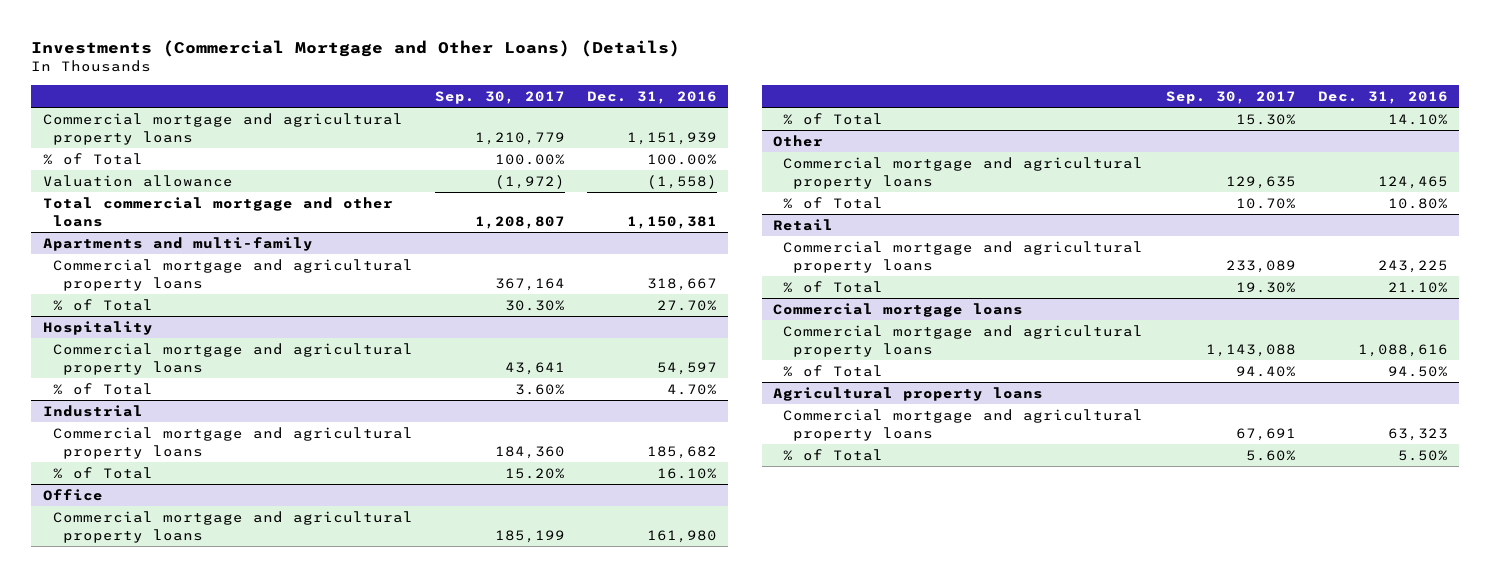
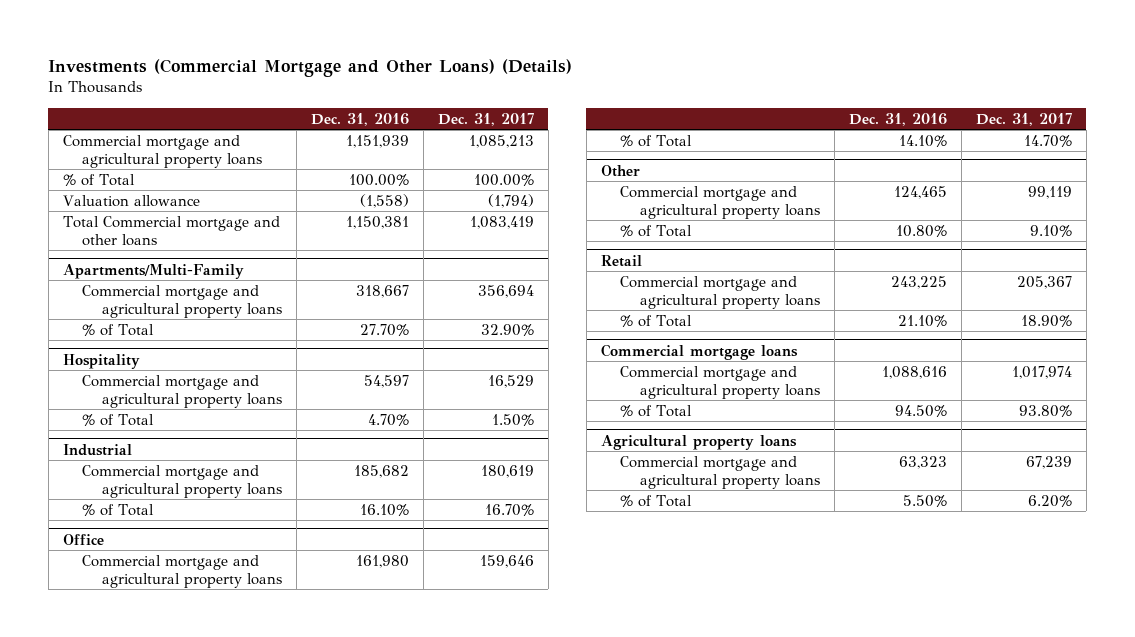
- | Sep. 30, 2017 | Dec. 31, 2016
+ | Dec. 31, 2016 | Dec. 31, 2017
- Total commercial mortgage and other loans | 1,208,807 | 1,150,381
- Apartments and multi-family
+ Total Commercial mortgage and other loans | 1,150,381 | 1,083,419
+ Apartments/Multi-Family

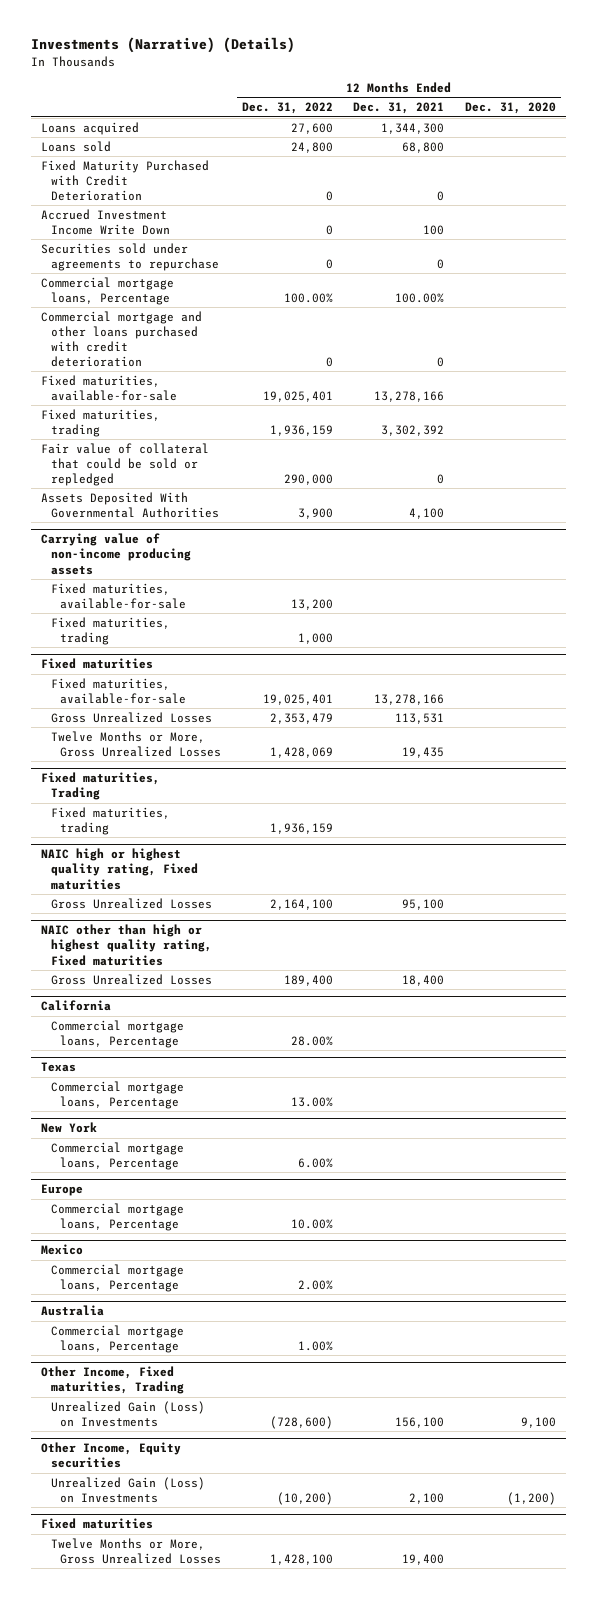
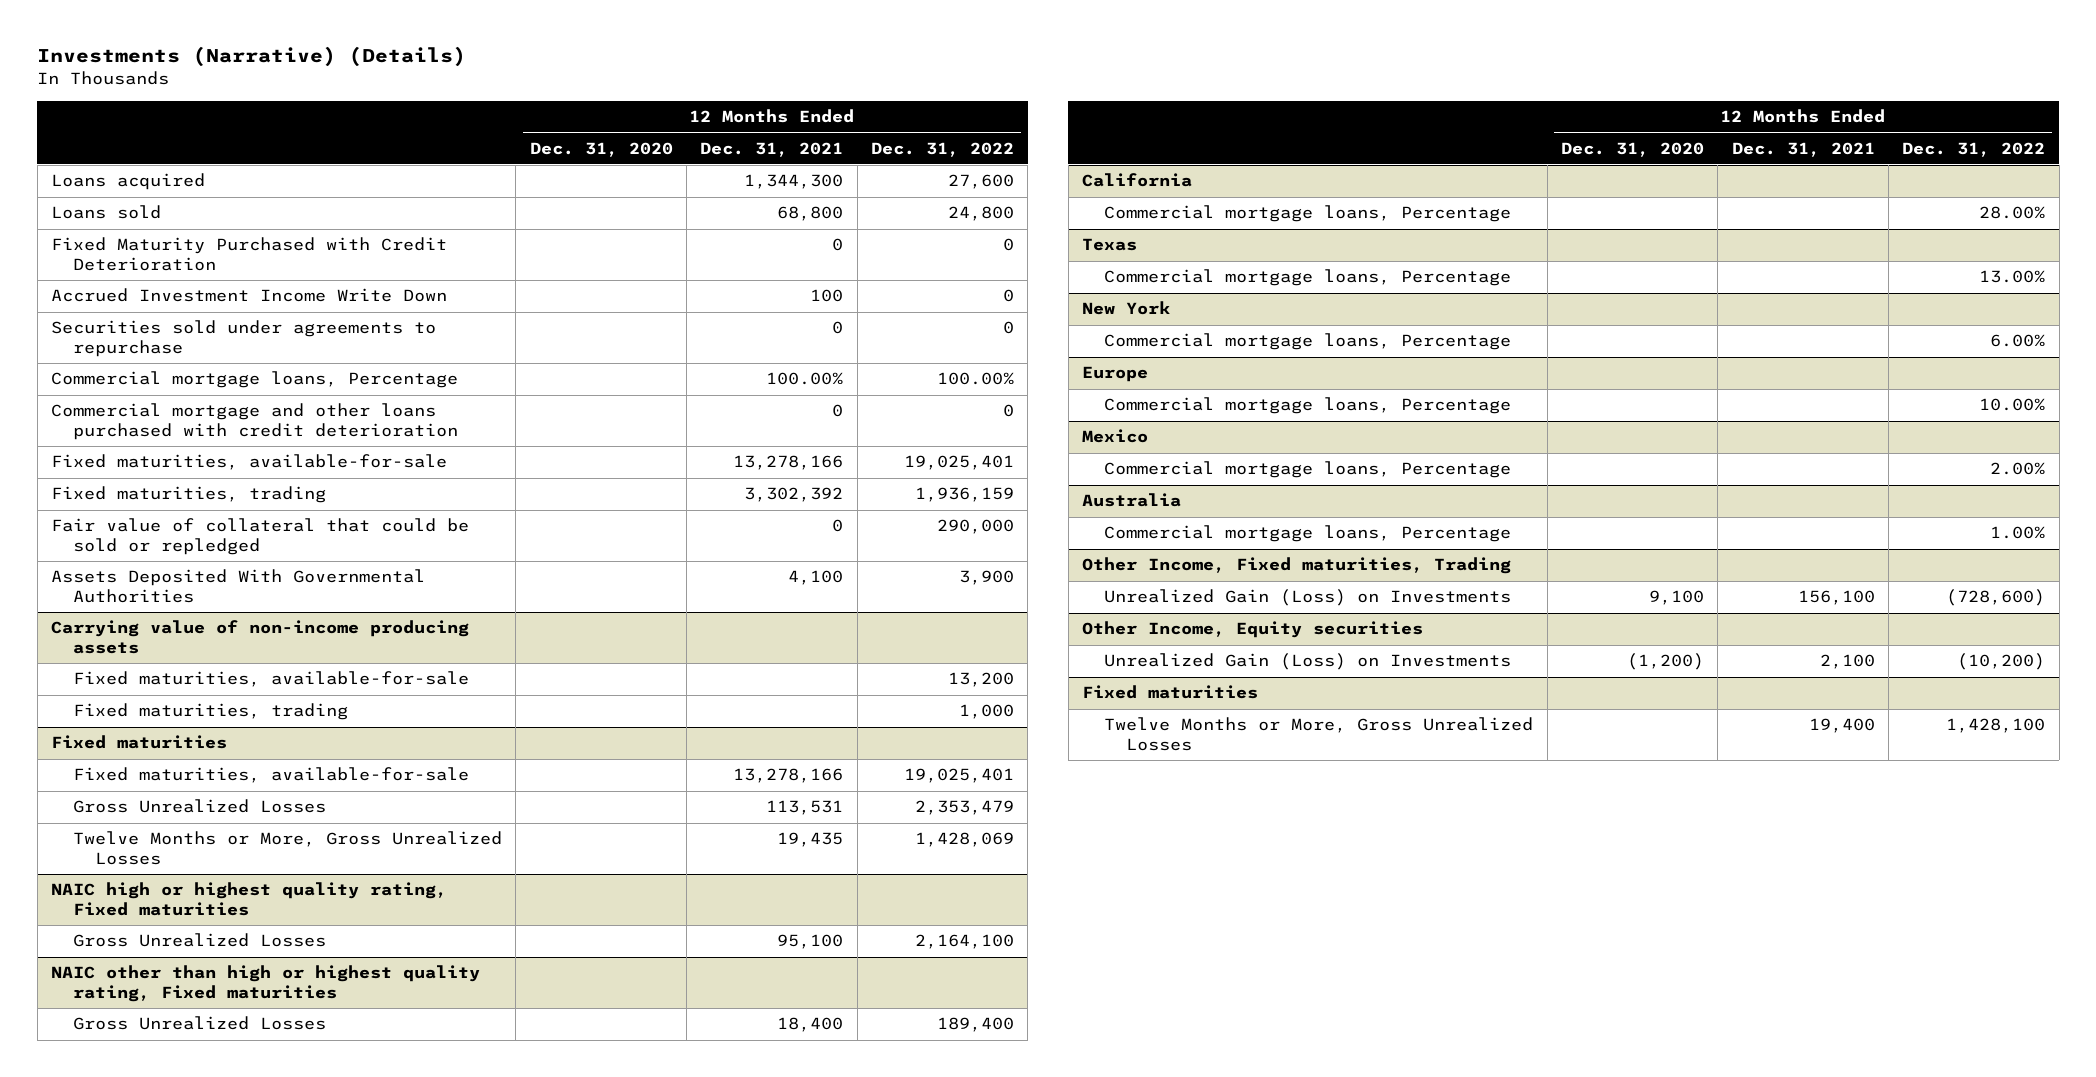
- | 12 Months Ended Dec. 31, 2022 | 12 Months Ended Dec. 31, 2021 | 12 Months Ended Dec. 31, 2020
+ | 12 Months Ended Dec. 31, 2020 | 12 Months Ended Dec. 31, 2021 | 12 Months Ended Dec. 31, 2022
- Fixed maturities, Trading
- Fixed maturities, trading | 1,936,159 | |

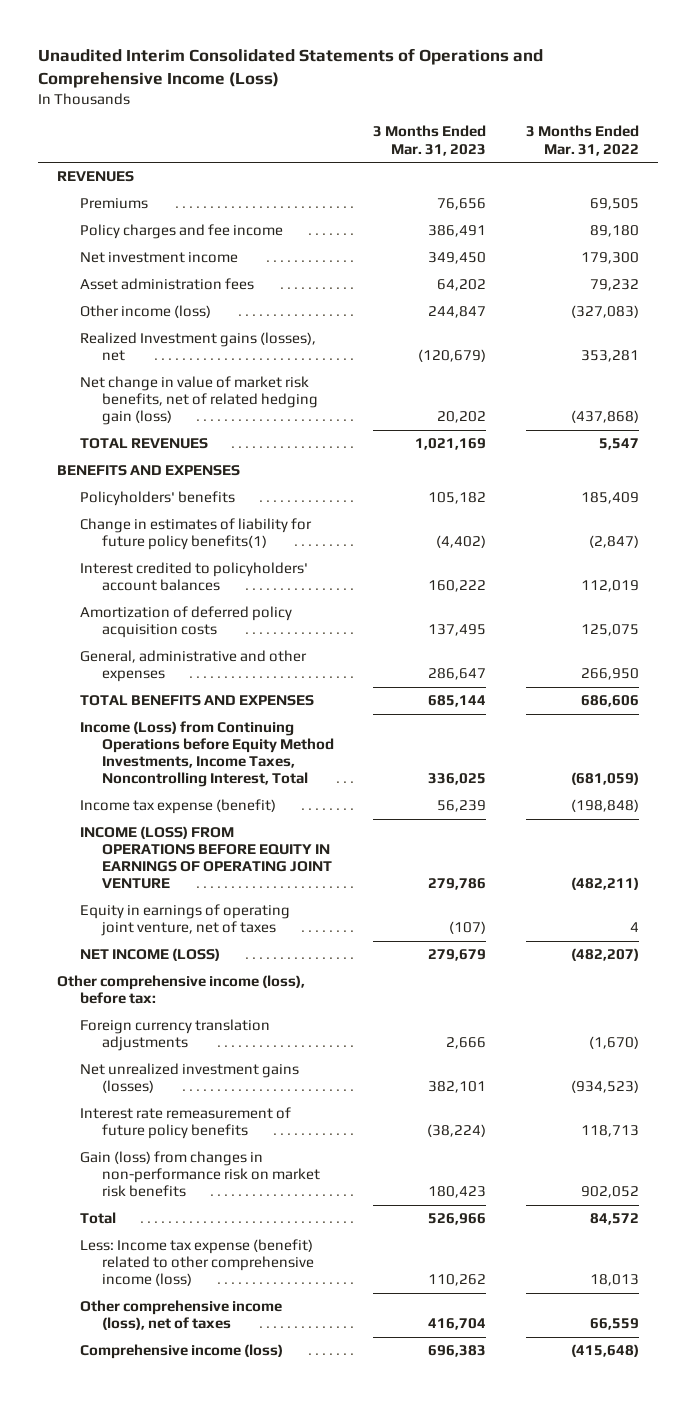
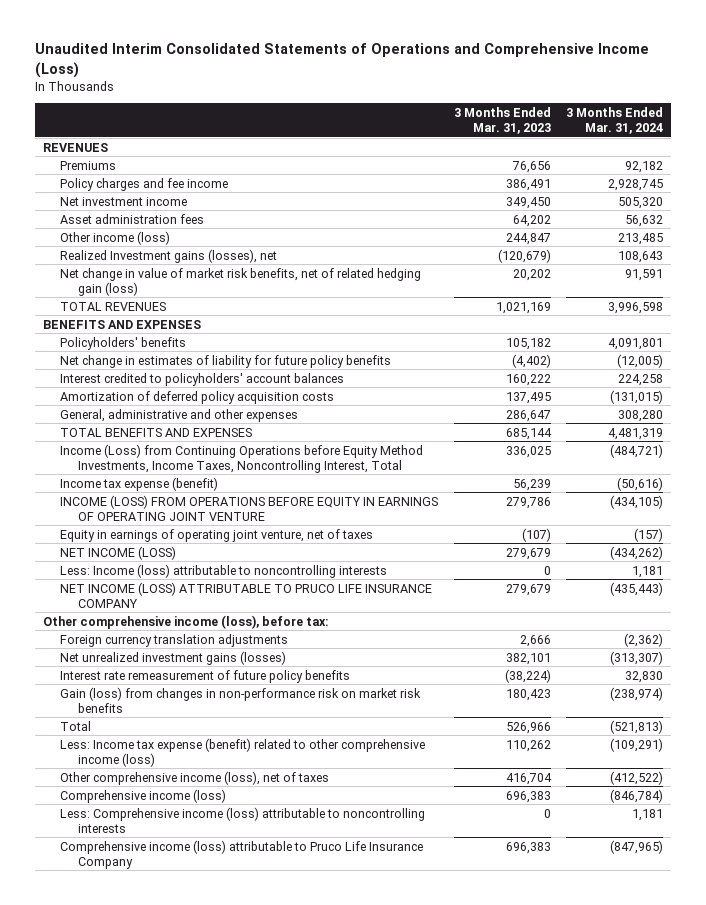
- | 3 Months Ended Mar. 31, 2023 | 3 Months Ended Mar. 31, 2022
+ | 3 Months Ended Mar. 31, 2023 | 3 Months Ended Mar. 31, 2024
- Change in estimates of liability for future policy benefits(1) | (4,402) | (2,847)
+ Net change in estimates of liability for future policy benefits | (4,402) | (12,005)
+ Less: Income (loss) attributable to noncontrolling interests | 0 | 1,181
+ NET INCOME (LOSS) ATTRIBUTABLE TO PRUCO LIFE INSURANCE COMPANY | 279,679 | (435,443)
+ Less: Comprehensive income (loss) attributable to noncontrolling interests | 0 | 1,181
+ Comprehensive income (loss) attributable to Pruco Life Insurance Company | 696,383 | (847,965)

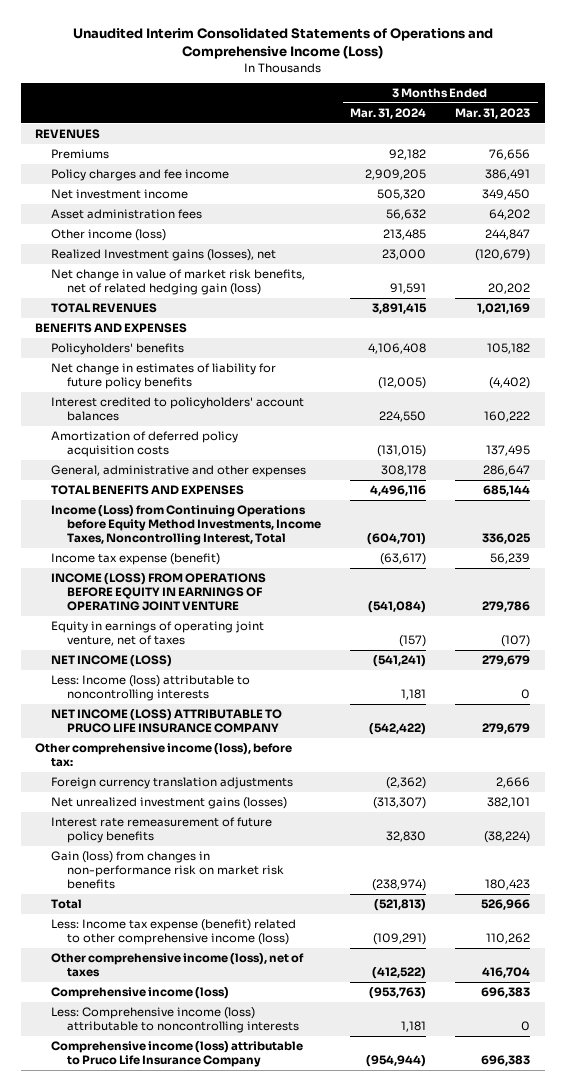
- | 3 Months Ended Mar. 31, 2023 | 3 Months Ended Mar. 31, 2024
+ | 3 Months Ended Mar. 31, 2024 | 3 Months Ended Mar. 31, 2023
- Policy charges and fee income | 386,491 | 2,928,745
+ Policy charges and fee income | 2,909,205 | 386,491
- Realized Investment gains (losses), net | (120,679) | 108,643
+ Realized Investment gains (losses), net | 23,000 | (120,679)
- TOTAL REVENUES | 1,021,169 | 3,996,598
+ TOTAL REVENUES | 3,891,415 | 1,021,169
- Policyholders' benefits | 105,182 | 4,091,801
+ Policyholders' benefits | 4,106,408 | 105,182
- Interest credited to policyholders' account balances | 160,222 | 224,258
+ Interest credited to policyholders' account balances | 224,550 | 160,222
- General, administrative and other expenses | 286,647 | 308,280
- TOTAL BENEFITS AND EXPENSES | 685,144 | 4,481,319
- Income (Loss) from Continuing Operations before Equity Method Investments, Income Taxes, Noncontrolling Interest, Total | 336,025 | (484,721)
- Income tax expense (benefit) | 56,239 | (50,616)
- INCOME (LOSS) FROM OPERATIONS BEFORE EQUITY IN EARNINGS OF OPERATING JOINT VENTURE | 279,786 | (434,105)
+ General, administrative and other expenses | 308,178 | 286,647
+ TOTAL BENEFITS AND EXPENSES | 4,496,116 | 685,144
+ Income (Loss) from Continuing Operations before Equity Method Investments, Income Taxes, Noncontrolling Interest, Total | (604,701) | 336,025
+ Income tax expense (benefit) | (63,617) | 56,239
+ INCOME (LOSS) FROM OPERATIONS BEFORE EQUITY IN EARNINGS OF OPERATING JOINT VENTURE | (541,084) | 279,786
- NET INCOME (LOSS) | 279,679 | (434,262)
+ NET INCOME (LOSS) | (541,241) | 279,679
- NET INCOME (LOSS) ATTRIBUTABLE TO PRUCO LIFE INSURANCE COMPANY | 279,679 | (435,443)
+ NET INCOME (LOSS) ATTRIBUTABLE TO PRUCO LIFE INSURANCE COMPANY | (542,422) | 279,679
- Comprehensive income (loss) | 696,383 | (846,784)
+ Comprehensive income (loss) | (953,763) | 696,383
- Comprehensive income (loss) attributable to Pruco Life Insurance Company | 696,383 | (847,965)
+ Comprehensive income (loss) attributable to Pruco Life Insurance Company | (954,944) | 696,383

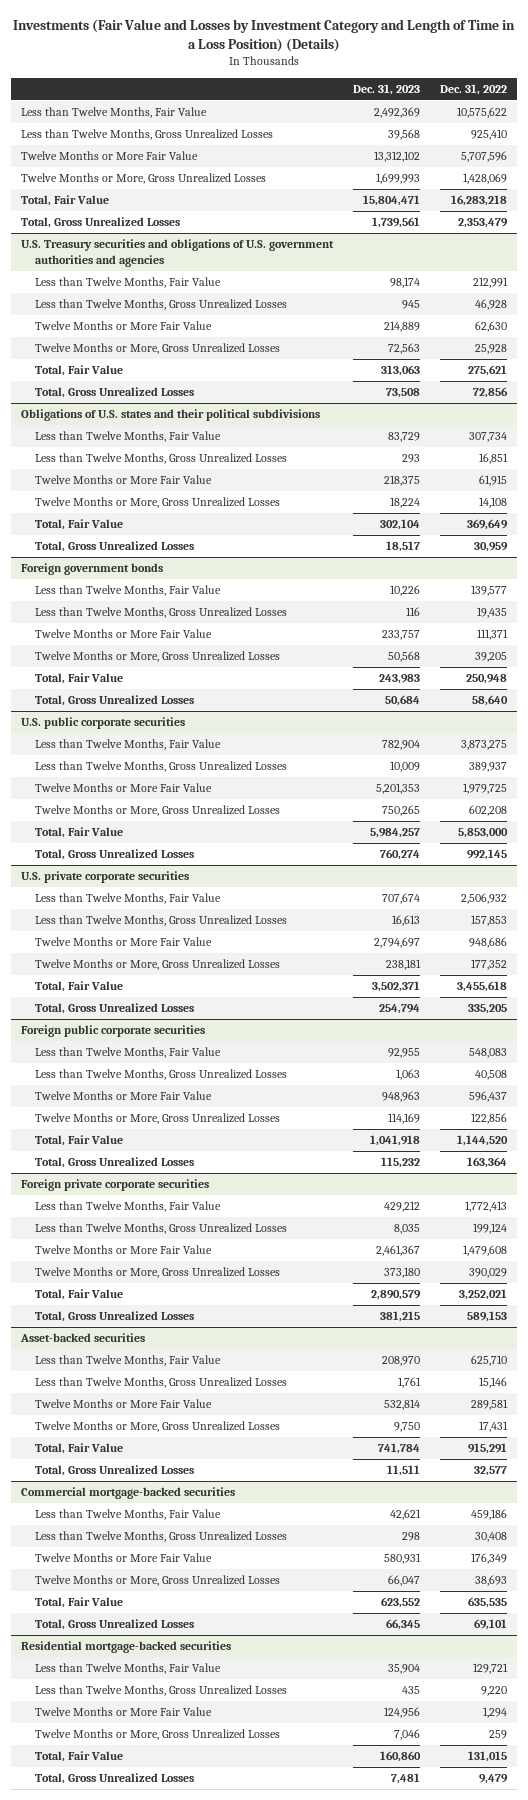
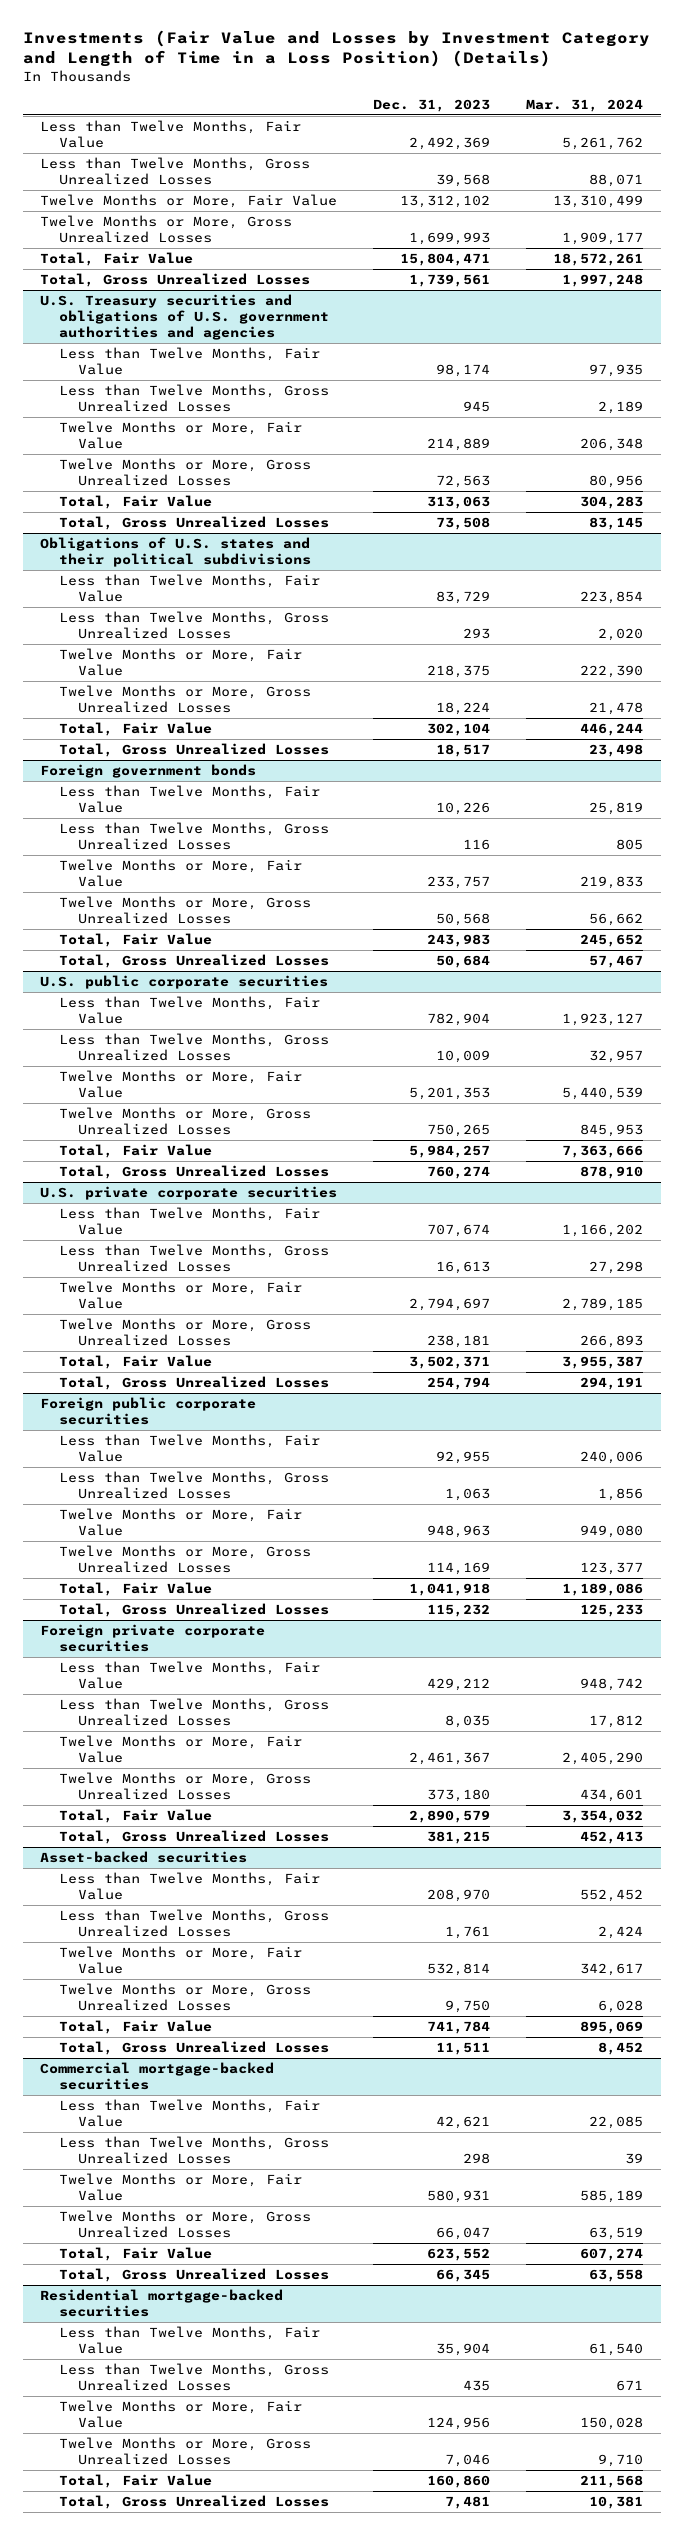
- | Dec. 31, 2023 | Dec. 31, 2022
+ | Dec. 31, 2023 | Mar. 31, 2024
- Twelve Months or More Fair Value | 13,312,102 | 5,707,596
+ Twelve Months or More, Fair Value | 13,312,102 | 13,310,499
@ U.S. Treasury securities and obligations of U.S. government authorities and agencies
- Twelve Months or More Fair Value | 214,889 | 62,630
+ Twelve Months or More, Fair Value | 214,889 | 206,348
@ Obligations of U.S. states and their political subdivisions
- Twelve Months or More Fair Value | 218,375 | 61,915
+ Twelve Months or More, Fair Value | 218,375 | 222,390
@ Foreign government bonds
- Twelve Months or More Fair Value | 233,757 | 111,371
+ Twelve Months or More, Fair Value | 233,757 | 219,833
@ U.S. public corporate securities
- Twelve Months or More Fair Value | 5,201,353 | 1,979,725
+ Twelve Months or More, Fair Value | 5,201,353 | 5,440,539
@ U.S. private corporate securities
- Twelve Months or More Fair Value | 2,794,697 | 948,686
+ Twelve Months or More, Fair Value | 2,794,697 | 2,789,185
@ Foreign public corporate securities
- Twelve Months or More Fair Value | 948,963 | 596,437
+ Twelve Months or More, Fair Value | 948,963 | 949,080
@ Foreign private corporate securities
- Twelve Months or More Fair Value | 2,461,367 | 1,479,608
+ Twelve Months or More, Fair Value | 2,461,367 | 2,405,290
@ Asset-backed securities
- Twelve Months or More Fair Value | 532,814 | 289,581
+ Twelve Months or More, Fair Value | 532,814 | 342,617
@ Commercial mortgage-backed securities
- Twelve Months or More Fair Value | 580,931 | 176,349
+ Twelve Months or More, Fair Value | 580,931 | 585,189
@ Residential mortgage-backed securities
- Twelve Months or More Fair Value | 124,956 | 1,294
+ Twelve Months or More, Fair Value | 124,956 | 150,028

